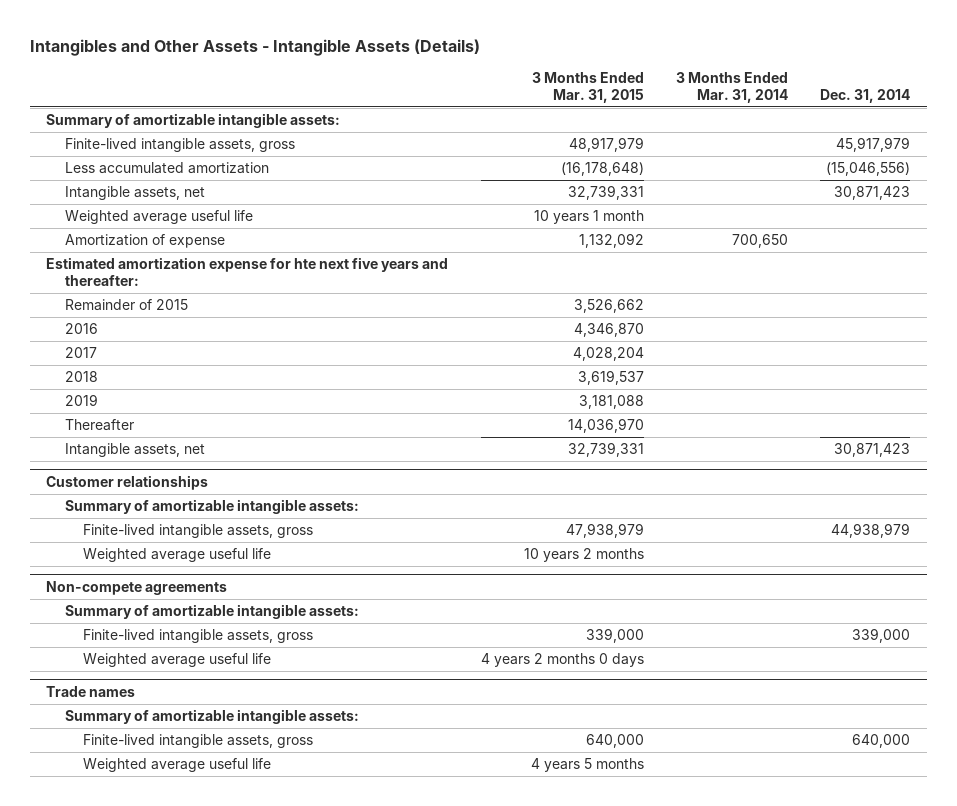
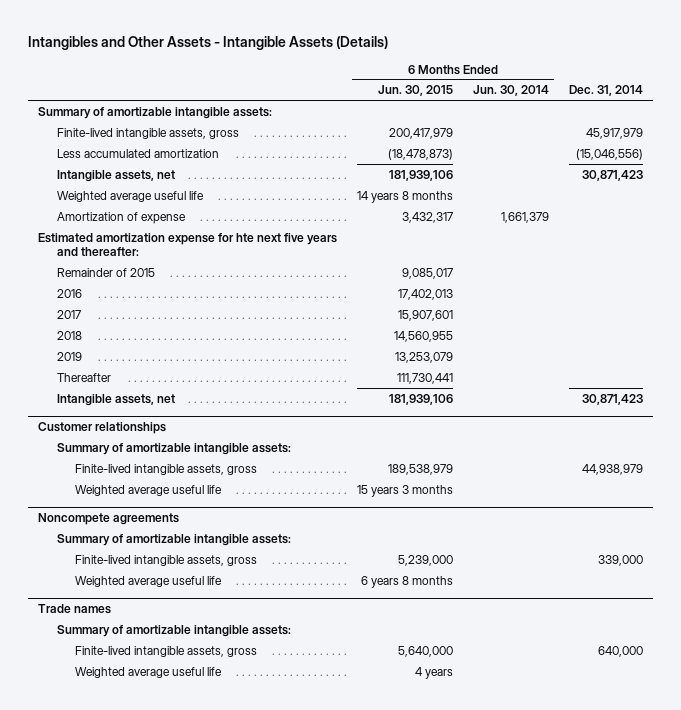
- | 3 Months Ended Mar. 31, 2015 | 3 Months Ended Mar. 31, 2014 | Dec. 31, 2014
+ | 6 Months Ended Jun. 30, 2015 | 6 Months Ended Jun. 30, 2014 | Dec. 31, 2014
- Non-compete agreements
+ Noncompete agreements

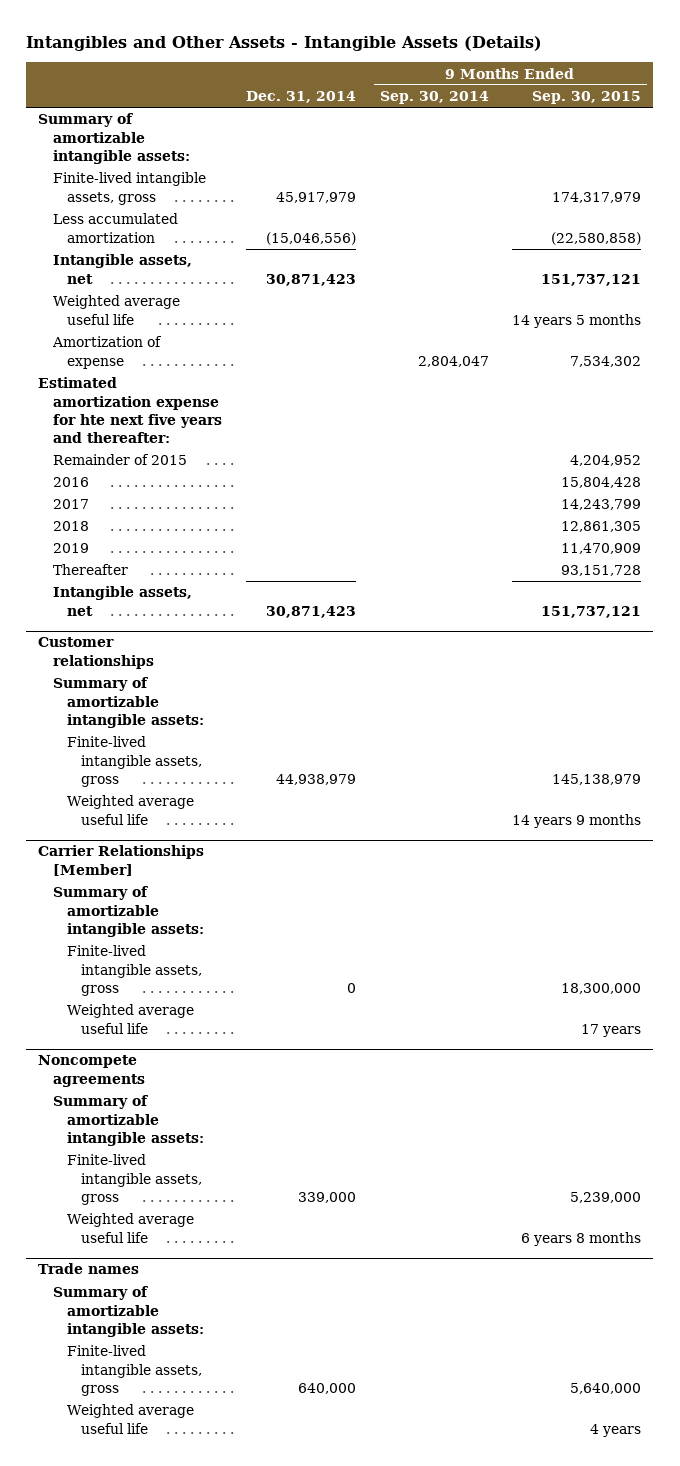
- | 6 Months Ended Jun. 30, 2015 | 6 Months Ended Jun. 30, 2014 | Dec. 31, 2014
+ | Dec. 31, 2014 | 9 Months Ended Sep. 30, 2014 | 9 Months Ended Sep. 30, 2015
+ Carrier Relationships [Member]
+ Summary of amortizable intangible assets:
+ Finite-lived intangible assets, gross | 0 | | 18,300,000
+ Weighted average useful life | | | 17 years

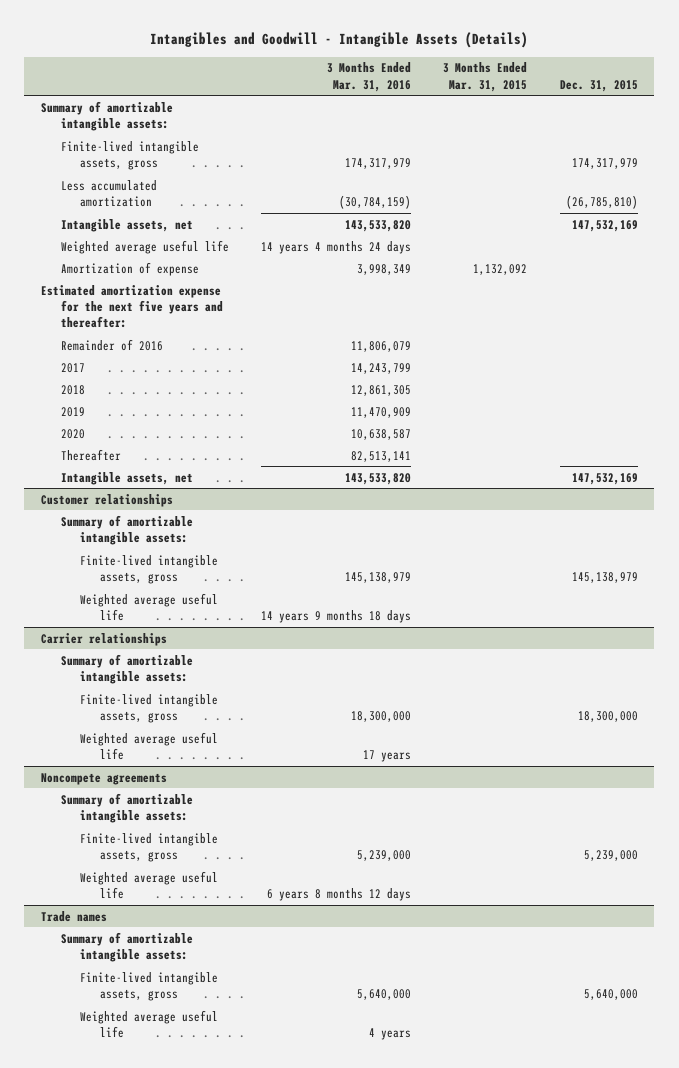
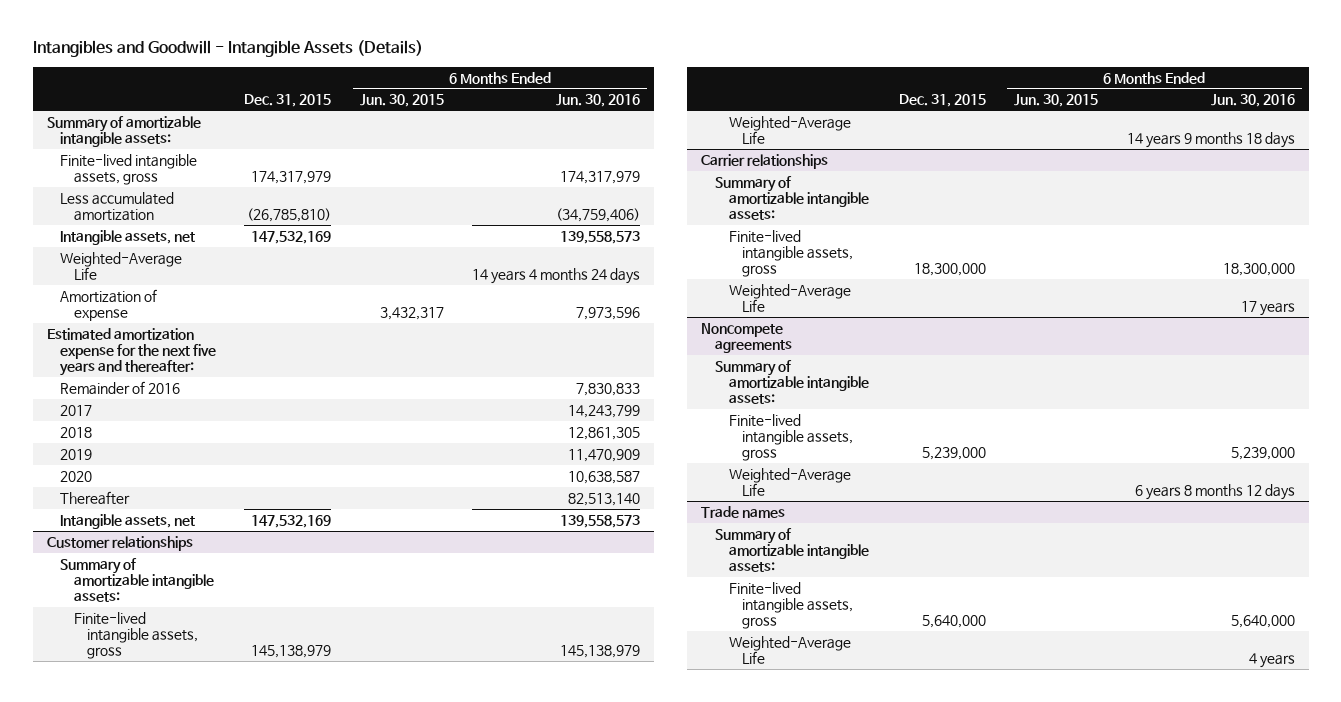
- | 3 Months Ended Mar. 31, 2016 | 3 Months Ended Mar. 31, 2015 | Dec. 31, 2015
+ | Dec. 31, 2015 | 6 Months Ended Jun. 30, 2015 | 6 Months Ended Jun. 30, 2016
- Weighted average useful life | 14 years 4 months 24 days | |
+ Weighted-Average Life | | | 14 years 4 months 24 days
@ Customer relationships
- Weighted average useful life | 14 years 9 months 18 days | |
+ Weighted-Average Life | | | 14 years 9 months 18 days
@ Carrier relationships
- Weighted average useful life | 17 years | |
+ Weighted-Average Life | | | 17 years
@ Noncompete agreements
- Weighted average useful life | 6 years 8 months 12 days | |
+ Weighted-Average Life | | | 6 years 8 months 12 days
@ Trade names
- Weighted average useful life | 4 years | |
+ Weighted-Average Life | | | 4 years

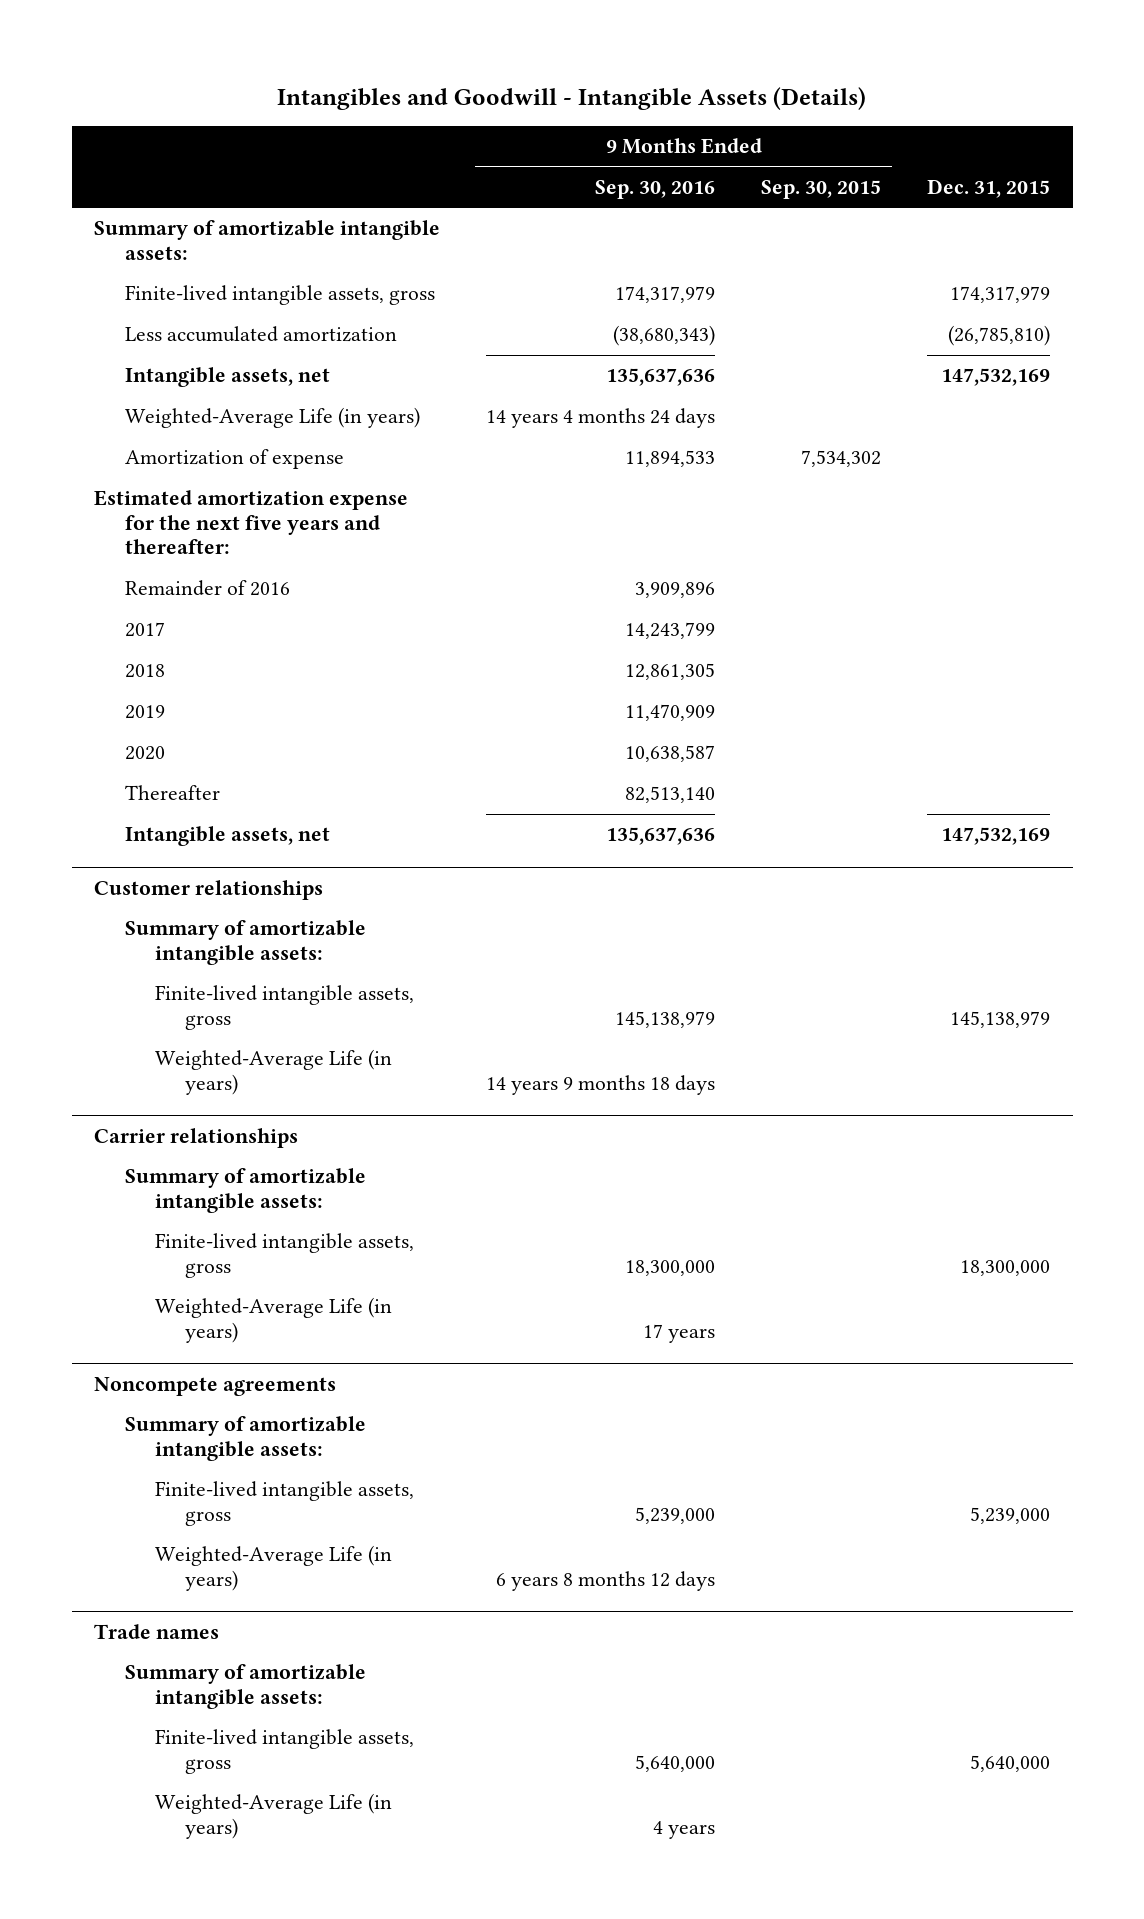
- | Dec. 31, 2015 | 6 Months Ended Jun. 30, 2015 | 6 Months Ended Jun. 30, 2016
+ | 9 Months Ended Sep. 30, 2016 | 9 Months Ended Sep. 30, 2015 | Dec. 31, 2015
- Weighted-Average Life | | | 14 years 4 months 24 days
+ Weighted-Average Life (in years) | 14 years 4 months 24 days | |
@ Customer relationships
- Weighted-Average Life | | | 14 years 9 months 18 days
+ Weighted-Average Life (in years) | 14 years 9 months 18 days | |
@ Carrier relationships
- Weighted-Average Life | | | 17 years
+ Weighted-Average Life (in years) | 17 years | |
@ Noncompete agreements
- Weighted-Average Life | | | 6 years 8 months 12 days
+ Weighted-Average Life (in years) | 6 years 8 months 12 days | |
@ Trade names
- Weighted-Average Life | | | 4 years
+ Weighted-Average Life (in years) | 4 years | |

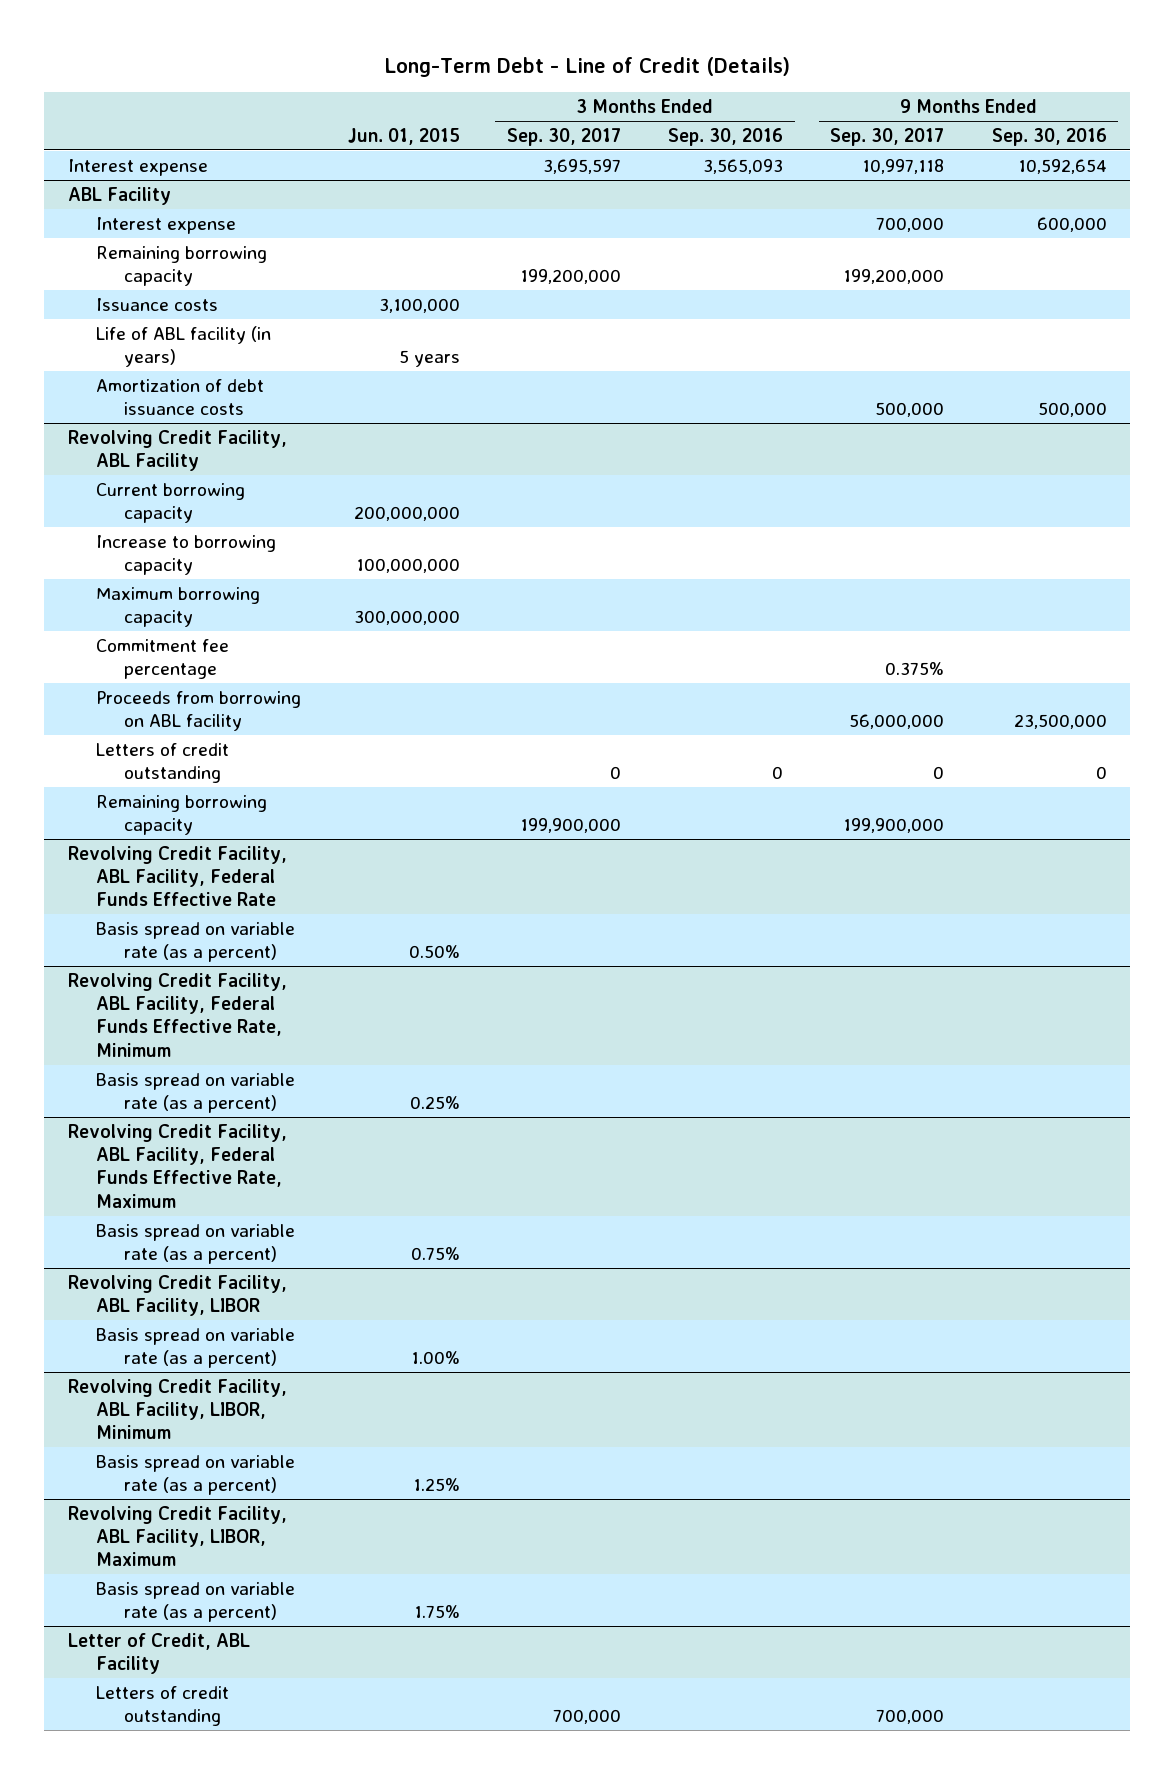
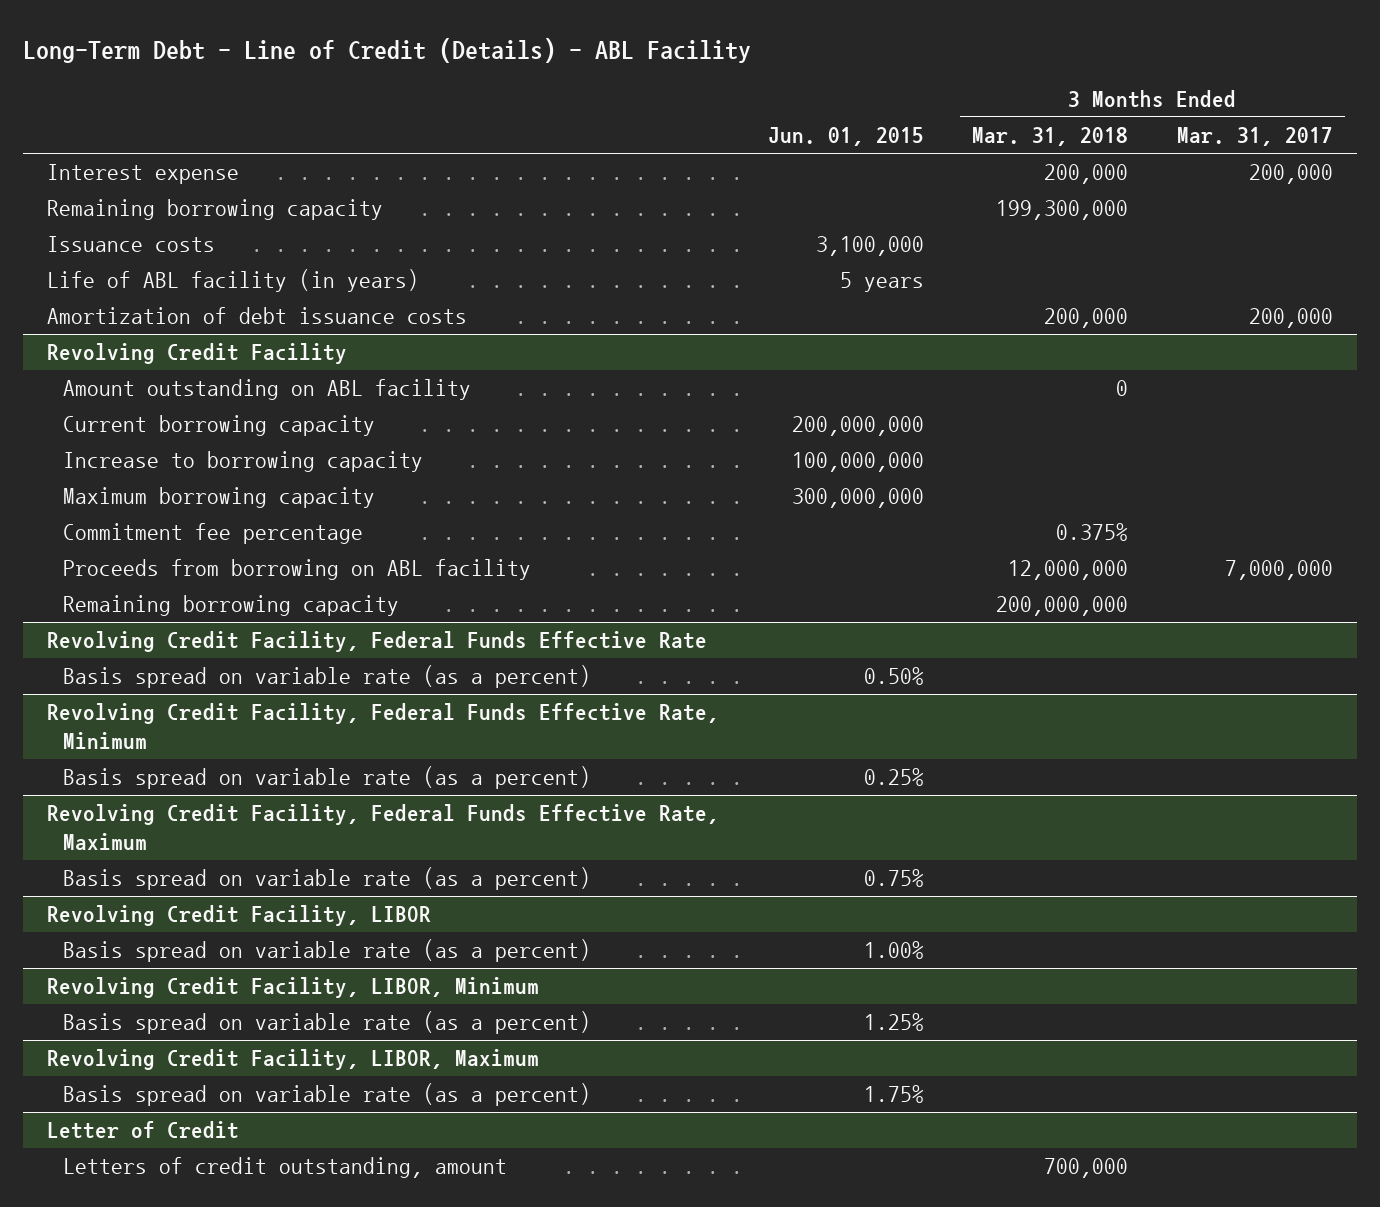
- Long-Term Debt - Line of Credit (Details)
+ Long-Term Debt - Line of Credit (Details) - ABL Facility
- | Jun. 01, 2015 | 3 Months Ended Sep. 30, 2017 | 3 Months Ended Sep. 30, 2016 | 9 Months Ended Sep. 30, 2017 | 9 Months Ended Sep. 30, 2016
+ | Jun. 01, 2015 | 3 Months Ended Mar. 31, 2018 | 3 Months Ended Mar. 31, 2017
- ABL Facility
- Interest expense | | | | 700,000 | 600,000
- Remaining borrowing capacity | | 199,200,000 | | 199,200,000 |
- Issuance costs | 3,100,000 | | | |
- Life of ABL facility (in years) | 5 years | | | |
- Amortization of debt issuance costs | | | | 500,000 | 500,000
- Revolving Credit Facility, ABL Facility
+ Remaining borrowing capacity | | 199,300,000 |
+ Issuance costs | 3,100,000 | |
+ Life of ABL facility (in years) | 5 years | |
+ Amortization of debt issuance costs | | 200,000 | 200,000
+ Revolving Credit Facility
+ Amount outstanding on ABL facility | | 0 |
- Letters of credit outstanding | | 0 | 0 | 0 | 0
- Revolving Credit Facility, ABL Facility, Federal Funds Effective Rate
+ Revolving Credit Facility, Federal Funds Effective Rate
- Revolving Credit Facility, ABL Facility, Federal Funds Effective Rate, Minimum
+ Revolving Credit Facility, Federal Funds Effective Rate, Minimum
- Revolving Credit Facility, ABL Facility, Federal Funds Effective Rate, Maximum
+ Revolving Credit Facility, Federal Funds Effective Rate, Maximum
- Revolving Credit Facility, ABL Facility, LIBOR
+ Revolving Credit Facility, LIBOR
- Revolving Credit Facility, ABL Facility, LIBOR, Minimum
+ Revolving Credit Facility, LIBOR, Minimum
- Revolving Credit Facility, ABL Facility, LIBOR, Maximum
+ Revolving Credit Facility, LIBOR, Maximum
- Letter of Credit, ABL Facility
- Letters of credit outstanding | | 700,000 | | 700,000 |
+ Letter of Credit
+ Letters of credit outstanding, amount | | 700,000 |

